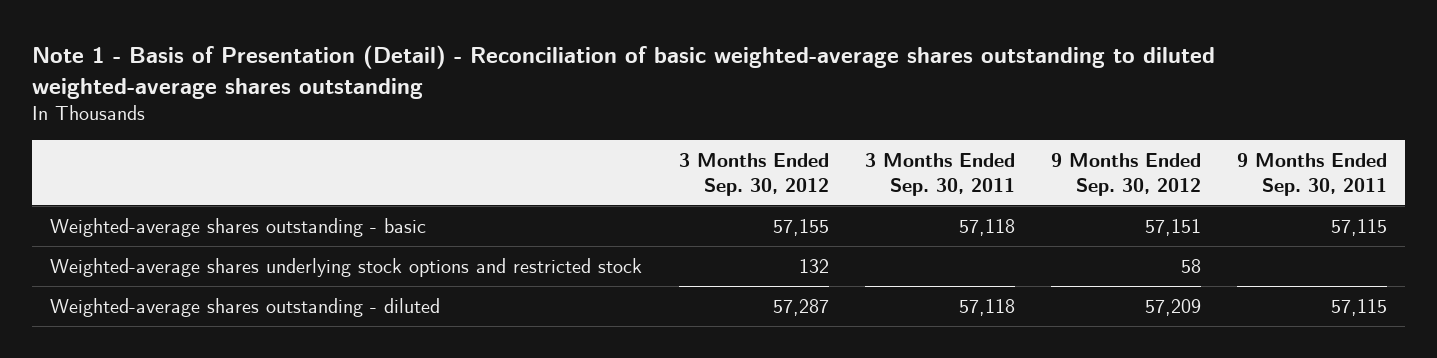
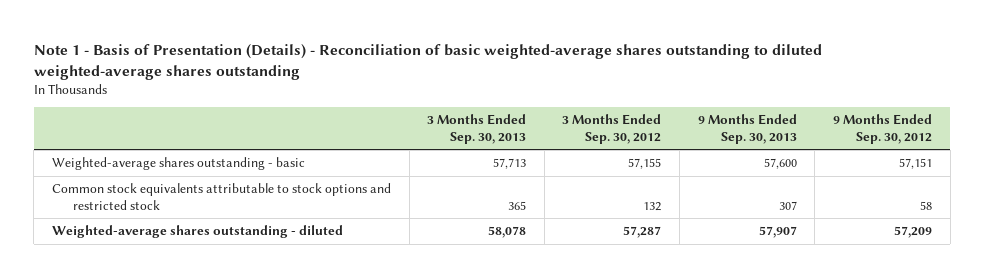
- Note 1 - Basis of Presentation (Detail) - Reconciliation of basic weighted-average shares outstanding to diluted weighted-average shares outstanding
+ Note 1 - Basis of Presentation (Details) - Reconciliation of basic weighted-average shares outstanding to diluted weighted-average shares outstanding
- | 3 Months Ended Sep. 30, 2012 | 3 Months Ended Sep. 30, 2011 | 9 Months Ended Sep. 30, 2012 | 9 Months Ended Sep. 30, 2011
+ | 3 Months Ended Sep. 30, 2013 | 3 Months Ended Sep. 30, 2012 | 9 Months Ended Sep. 30, 2013 | 9 Months Ended Sep. 30, 2012
- Weighted-average shares underlying stock options and restricted stock | 132 | | 58 |
+ Common stock equivalents attributable to stock options and restricted stock | 365 | 132 | 307 | 58

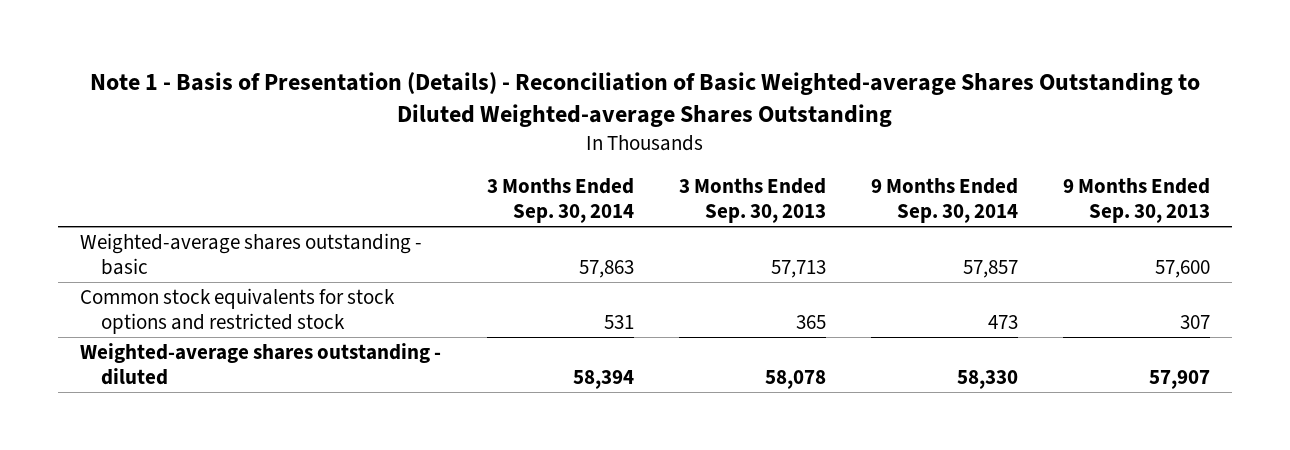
- Note 1 - Basis of Presentation (Details) - Reconciliation of basic weighted-average shares outstanding to diluted weighted-average shares outstanding
+ Note 1 - Basis of Presentation (Details) - Reconciliation of Basic Weighted-average Shares Outstanding to Diluted Weighted-average Shares Outstanding
- | 3 Months Ended Sep. 30, 2013 | 3 Months Ended Sep. 30, 2012 | 9 Months Ended Sep. 30, 2013 | 9 Months Ended Sep. 30, 2012
+ | 3 Months Ended Sep. 30, 2014 | 3 Months Ended Sep. 30, 2013 | 9 Months Ended Sep. 30, 2014 | 9 Months Ended Sep. 30, 2013
- Common stock equivalents attributable to stock options and restricted stock | 365 | 132 | 307 | 58
+ Common stock equivalents for stock options and restricted stock | 531 | 365 | 473 | 307

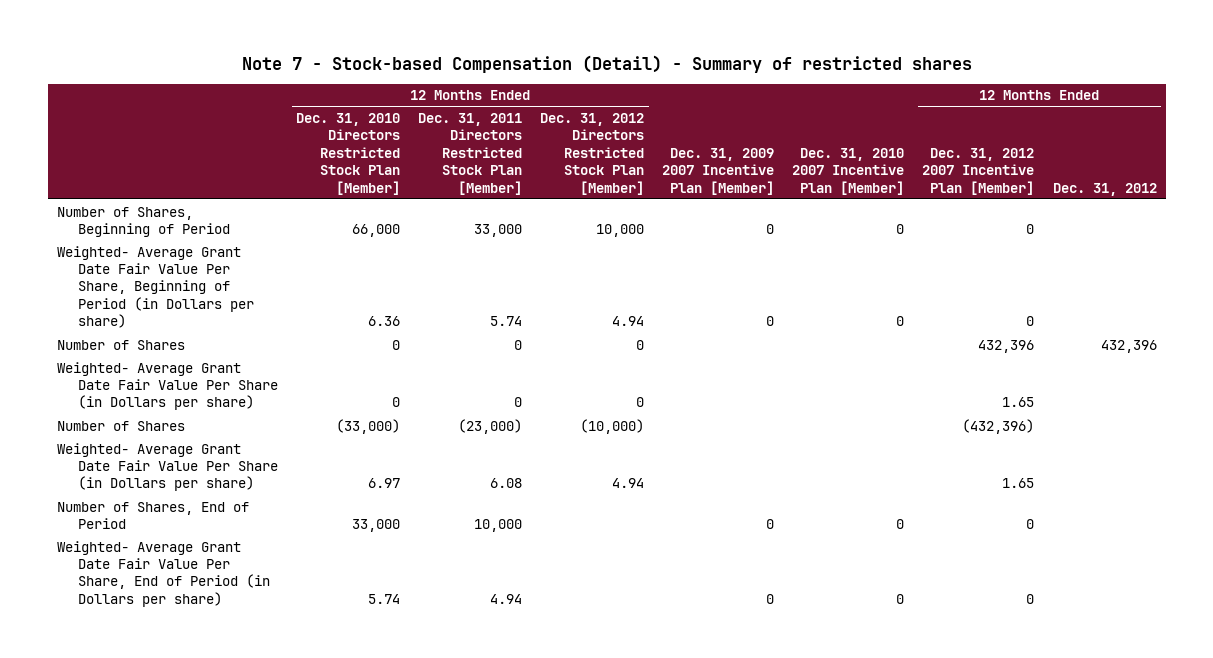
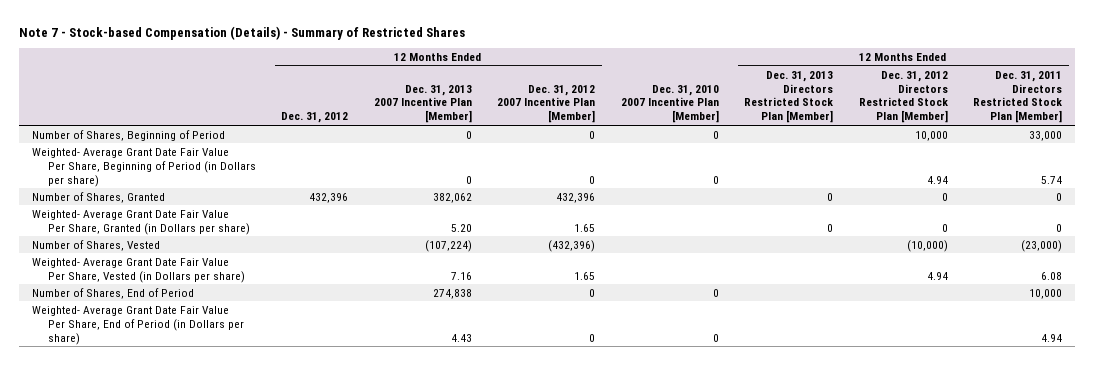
- Note 7 - Stock-based Compensation (Detail) - Summary of restricted shares
+ Note 7 - Stock-based Compensation (Details) - Summary of Restricted Shares
- | 12 Months Ended Dec. 31, 2010 Directors Restricted Stock Plan [Member] | 12 Months Ended Dec. 31, 2011 Directors Restricted Stock Plan [Member] | 12 Months Ended Dec. 31, 2012 Directors Restricted Stock Plan [Member] | Dec. 31, 2009 2007 Incentive Plan [Member] | Dec. 31, 2010 2007 Incentive Plan [Member] | 12 Months Ended Dec. 31, 2012 2007 Incentive Plan [Member] | 12 Months Ended Dec. 31, 2012
+ | 12 Months Ended Dec. 31, 2012 | 12 Months Ended Dec. 31, 2013 2007 Incentive Plan [Member] | 12 Months Ended Dec. 31, 2012 2007 Incentive Plan [Member] | Dec. 31, 2010 2007 Incentive Plan [Member] | 12 Months Ended Dec. 31, 2013 Directors Restricted Stock Plan [Member] | 12 Months Ended Dec. 31, 2012 Directors Restricted Stock Plan [Member] | 12 Months Ended Dec. 31, 2011 Directors Restricted Stock Plan [Member]
- Number of Shares | 0 | 0 | 0 | | | 432,396 | 432,396
- Weighted- Average Grant Date Fair Value Per Share (in Dollars per share) | 0 | 0 | 0 | | | 1.65 |
- Number of Shares | (33,000) | (23,000) | (10,000) | | | (432,396) |
- Weighted- Average Grant Date Fair Value Per Share (in Dollars per share) | 6.97 | 6.08 | 4.94 | | | 1.65 |
+ Number of Shares, Granted | 432,396 | 382,062 | 432,396 | | 0 | 0 | 0
+ Weighted- Average Grant Date Fair Value Per Share, Granted (in Dollars per share) | | 5.20 | 1.65 | | 0 | 0 | 0
+ Number of Shares, Vested | | (107,224) | (432,396) | | | (10,000) | (23,000)
+ Weighted- Average Grant Date Fair Value Per Share, Vested (in Dollars per share) | | 7.16 | 1.65 | | | 4.94 | 6.08

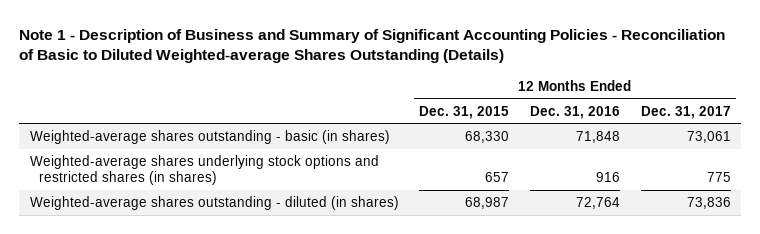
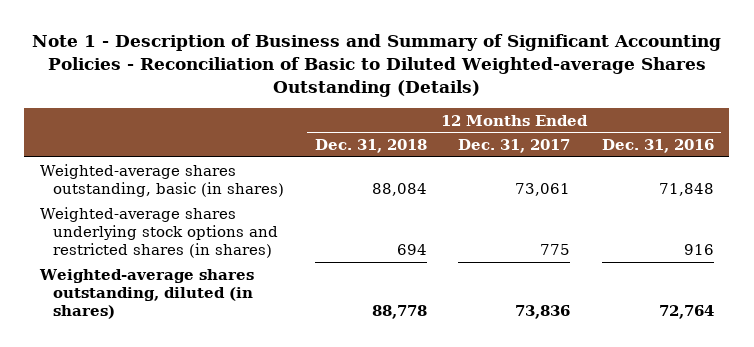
- | 12 Months Ended Dec. 31, 2015 | 12 Months Ended Dec. 31, 2016 | 12 Months Ended Dec. 31, 2017
+ | 12 Months Ended Dec. 31, 2018 | 12 Months Ended Dec. 31, 2017 | 12 Months Ended Dec. 31, 2016
- Weighted-average shares outstanding - basic (in shares) | 68,330 | 71,848 | 73,061
+ Weighted-average shares outstanding, basic (in shares) | 88,084 | 73,061 | 71,848
- Weighted-average shares outstanding - diluted (in shares) | 68,987 | 72,764 | 73,836
+ Weighted-average shares outstanding, diluted (in shares) | 88,778 | 73,836 | 72,764

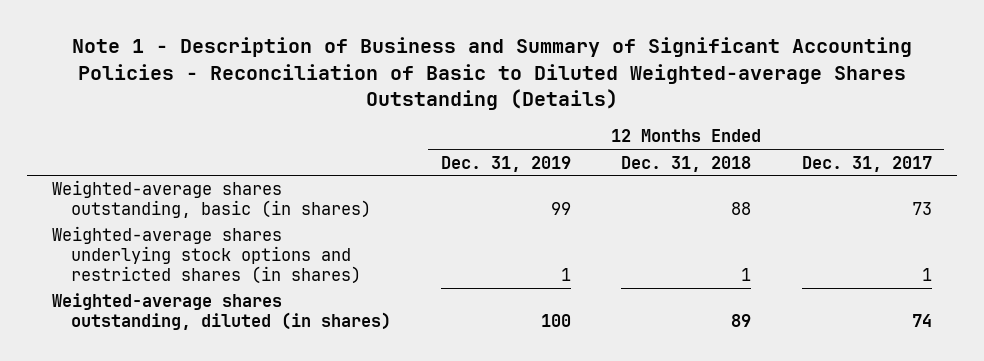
- | 12 Months Ended Dec. 31, 2018 | 12 Months Ended Dec. 31, 2017 | 12 Months Ended Dec. 31, 2016
+ | 12 Months Ended Dec. 31, 2019 | 12 Months Ended Dec. 31, 2018 | 12 Months Ended Dec. 31, 2017
- Weighted-average shares outstanding, basic (in shares) | 88,084 | 73,061 | 71,848
- Weighted-average shares underlying stock options and restricted shares (in shares) | 694 | 775 | 916
- Weighted-average shares outstanding, diluted (in shares) | 88,778 | 73,836 | 72,764
+ Weighted-average shares outstanding, basic (in shares) | 99 | 88 | 73
+ Weighted-average shares underlying stock options and restricted shares (in shares) | 1 | 1 | 1
+ Weighted-average shares outstanding, diluted (in shares) | 100 | 89 | 74

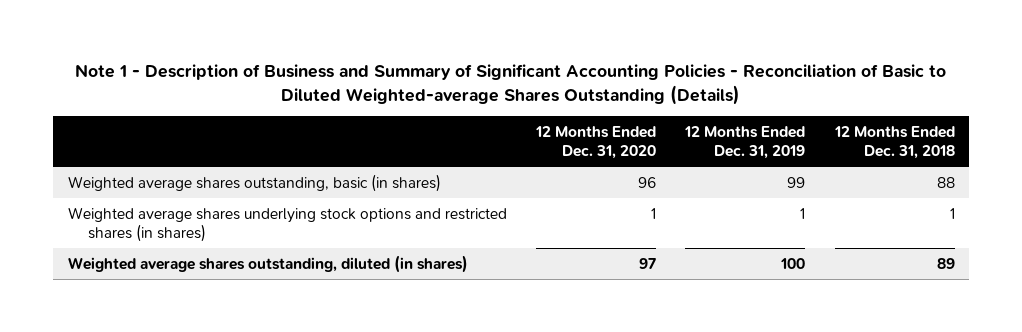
- | 12 Months Ended Dec. 31, 2019 | 12 Months Ended Dec. 31, 2018 | 12 Months Ended Dec. 31, 2017
+ | 12 Months Ended Dec. 31, 2020 | 12 Months Ended Dec. 31, 2019 | 12 Months Ended Dec. 31, 2018
- Weighted-average shares outstanding, basic (in shares) | 99 | 88 | 73
- Weighted-average shares underlying stock options and restricted shares (in shares) | 1 | 1 | 1
- Weighted-average shares outstanding, diluted (in shares) | 100 | 89 | 74
+ Weighted average shares outstanding, basic (in shares) | 96 | 99 | 88
+ Weighted average shares underlying stock options and restricted shares (in shares) | 1 | 1 | 1
+ Weighted average shares outstanding, diluted (in shares) | 97 | 100 | 89

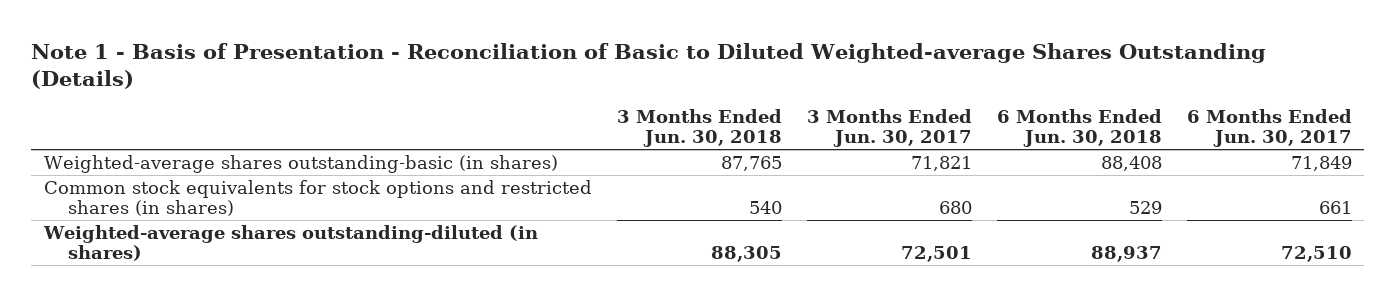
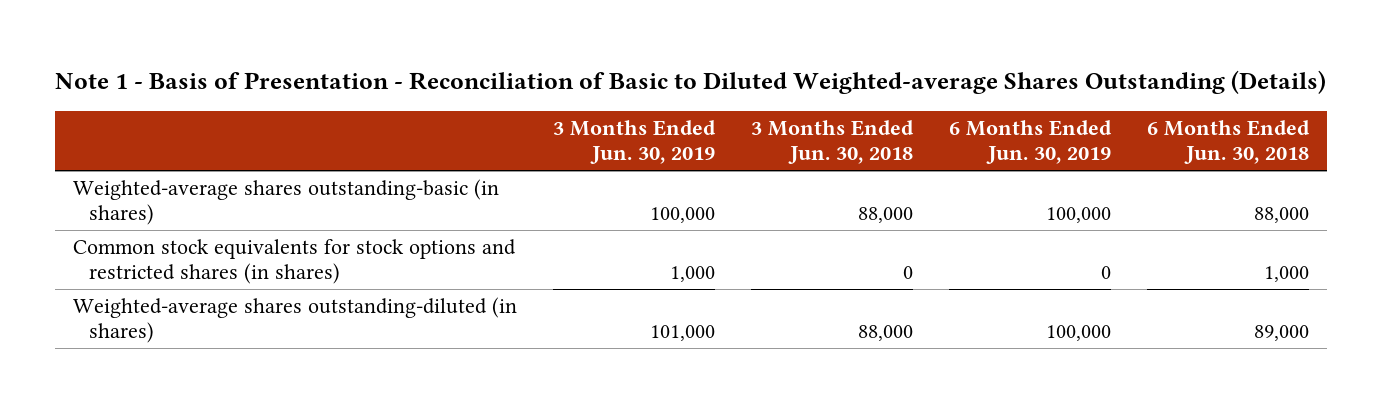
- | 3 Months Ended Jun. 30, 2018 | 3 Months Ended Jun. 30, 2017 | 6 Months Ended Jun. 30, 2018 | 6 Months Ended Jun. 30, 2017
+ | 3 Months Ended Jun. 30, 2019 | 3 Months Ended Jun. 30, 2018 | 6 Months Ended Jun. 30, 2019 | 6 Months Ended Jun. 30, 2018
- Weighted-average shares outstanding-basic (in shares) | 87,765 | 71,821 | 88,408 | 71,849
- Common stock equivalents for stock options and restricted shares (in shares) | 540 | 680 | 529 | 661
- Weighted-average shares outstanding-diluted (in shares) | 88,305 | 72,501 | 88,937 | 72,510
+ Weighted-average shares outstanding-basic (in shares) | 100,000 | 88,000 | 100,000 | 88,000
+ Common stock equivalents for stock options and restricted shares (in shares) | 1,000 | 0 | 0 | 1,000
+ Weighted-average shares outstanding-diluted (in shares) | 101,000 | 88,000 | 100,000 | 89,000

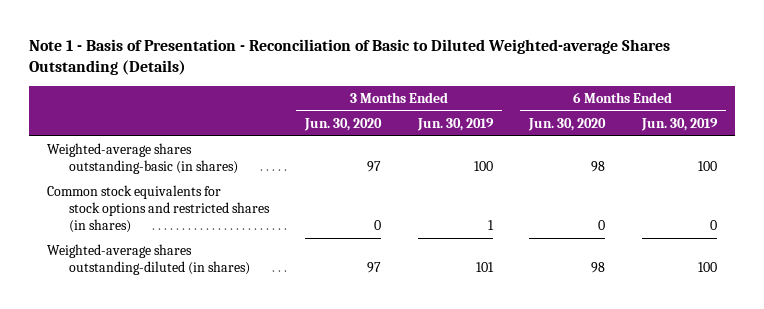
- | 3 Months Ended Jun. 30, 2019 | 3 Months Ended Jun. 30, 2018 | 6 Months Ended Jun. 30, 2019 | 6 Months Ended Jun. 30, 2018
+ | 3 Months Ended Jun. 30, 2020 | 3 Months Ended Jun. 30, 2019 | 6 Months Ended Jun. 30, 2020 | 6 Months Ended Jun. 30, 2019
- Weighted-average shares outstanding-basic (in shares) | 100,000 | 88,000 | 100,000 | 88,000
- Common stock equivalents for stock options and restricted shares (in shares) | 1,000 | 0 | 0 | 1,000
- Weighted-average shares outstanding-diluted (in shares) | 101,000 | 88,000 | 100,000 | 89,000
+ Weighted-average shares outstanding-basic (in shares) | 97 | 100 | 98 | 100
+ Common stock equivalents for stock options and restricted shares (in shares) | 0 | 1 | 0 | 0
+ Weighted-average shares outstanding-diluted (in shares) | 97 | 101 | 98 | 100

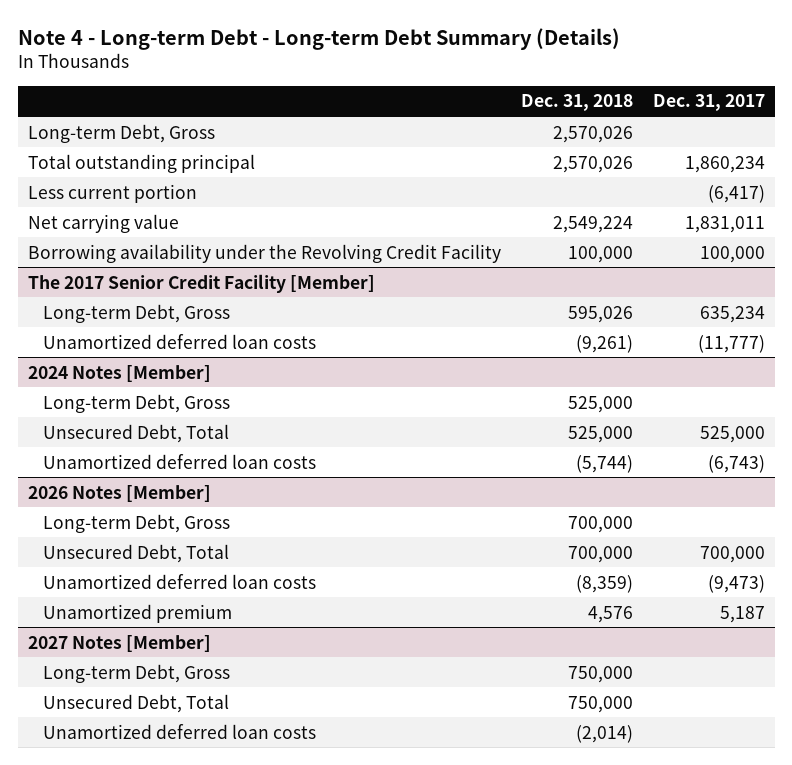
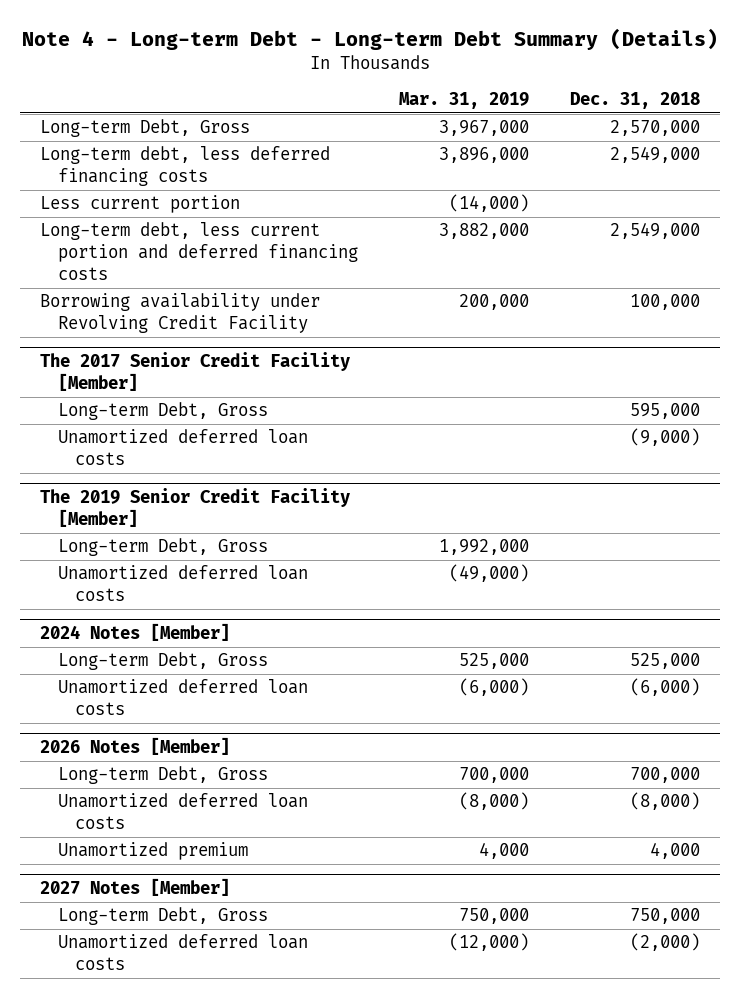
- | Dec. 31, 2018 | Dec. 31, 2017
+ | Mar. 31, 2019 | Dec. 31, 2018
- Long-term Debt, Gross | 2,570,026 |
- Total outstanding principal | 2,570,026 | 1,860,234
+ Long-term Debt, Gross | 3,967,000 | 2,570,000
+ Long-term debt, less deferred financing costs | 3,896,000 | 2,549,000
- Net carrying value | 2,549,224 | 1,831,011
- Borrowing availability under the Revolving Credit Facility | 100,000 | 100,000
+ Long-term debt, less current portion and deferred financing costs | 3,882,000 | 2,549,000
+ Borrowing availability under Revolving Credit Facility | 200,000 | 100,000
@ The 2017 Senior Credit Facility [Member]
- Long-term Debt, Gross | 595,026 | 635,234
- Unamortized deferred loan costs | (9,261) | (11,777)
+ Long-term Debt, Gross | | 595,000
+ Unamortized deferred loan costs | | (9,000)
+ The 2019 Senior Credit Facility [Member]
+ Long-term Debt, Gross | 1,992,000 |
+ Unamortized deferred loan costs | (49,000) |
@ 2024 Notes [Member]
- Unsecured Debt, Total | 525,000 | 525,000
- Unamortized deferred loan costs | (5,744) | (6,743)
+ Unamortized deferred loan costs | (6,000) | (6,000)
@ 2026 Notes [Member]
- Unsecured Debt, Total | 700,000 | 700,000
- Unamortized deferred loan costs | (8,359) | (9,473)
- Unamortized premium | 4,576 | 5,187
+ Unamortized deferred loan costs | (8,000) | (8,000)
+ Unamortized premium | 4,000 | 4,000
@ 2027 Notes [Member]
- Unsecured Debt, Total | 750,000 |
- Unamortized deferred loan costs | (2,014) |
+ Unamortized deferred loan costs | (12,000) | (2,000)

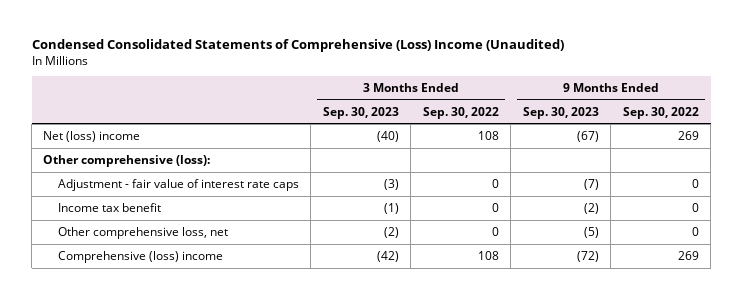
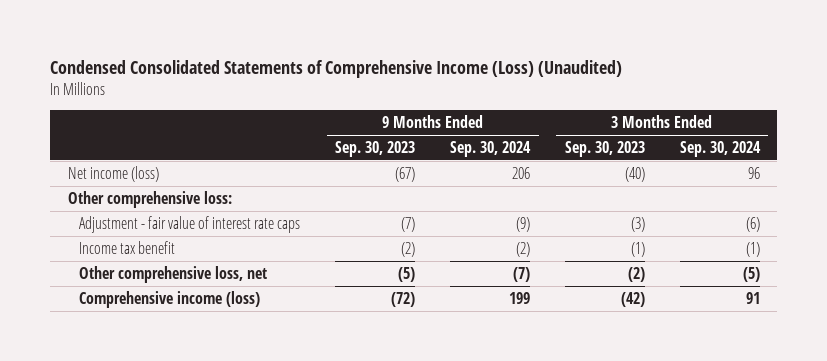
- Condensed Consolidated Statements of Comprehensive (Loss) Income (Unaudited)
+ Condensed Consolidated Statements of Comprehensive Income (Loss) (Unaudited)
- | 3 Months Ended Sep. 30, 2023 | 3 Months Ended Sep. 30, 2022 | 9 Months Ended Sep. 30, 2023 | 9 Months Ended Sep. 30, 2022
+ | 9 Months Ended Sep. 30, 2023 | 9 Months Ended Sep. 30, 2024 | 3 Months Ended Sep. 30, 2023 | 3 Months Ended Sep. 30, 2024
- Net (loss) income | (40) | 108 | (67) | 269
- Other comprehensive (loss):
+ Net income (loss) | (67) | 206 | (40) | 96
+ Other comprehensive loss:
- Comprehensive (loss) income | (42) | 108 | (72) | 269
+ Comprehensive income (loss) | (72) | 199 | (42) | 91

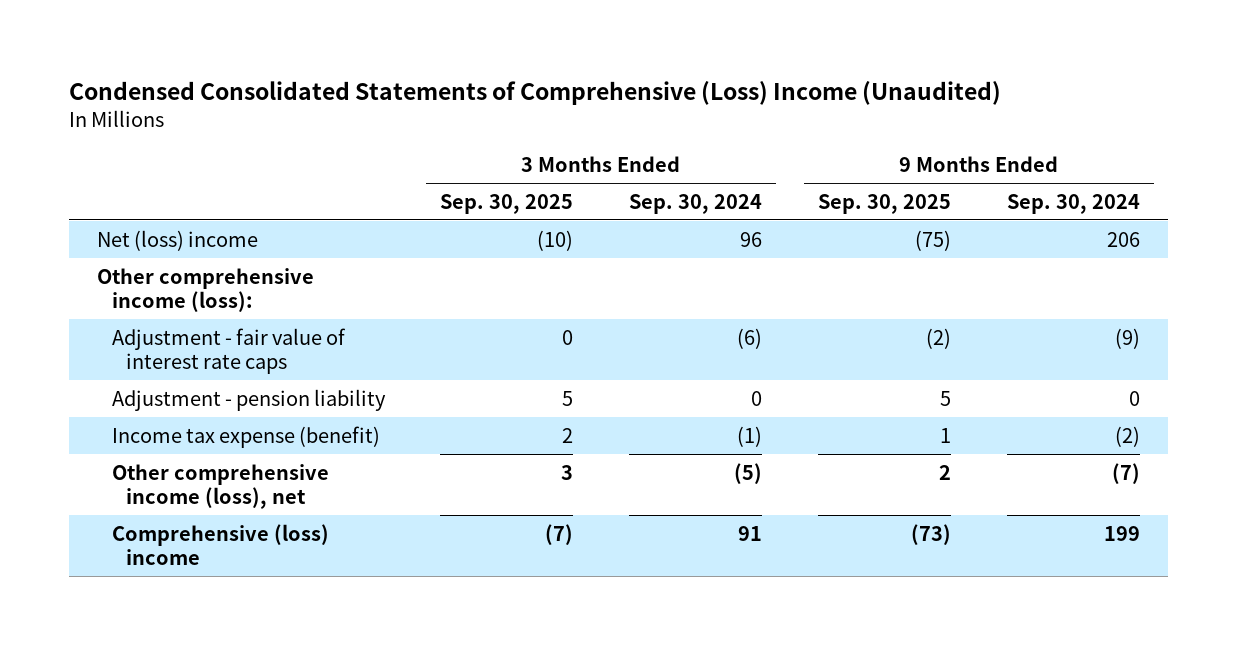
- Condensed Consolidated Statements of Comprehensive Income (Loss) (Unaudited)
+ Condensed Consolidated Statements of Comprehensive (Loss) Income (Unaudited)
- | 9 Months Ended Sep. 30, 2023 | 9 Months Ended Sep. 30, 2024 | 3 Months Ended Sep. 30, 2023 | 3 Months Ended Sep. 30, 2024
+ | 3 Months Ended Sep. 30, 2025 | 3 Months Ended Sep. 30, 2024 | 9 Months Ended Sep. 30, 2025 | 9 Months Ended Sep. 30, 2024
- Net income (loss) | (67) | 206 | (40) | 96
- Other comprehensive loss:
+ Net (loss) income | (10) | 96 | (75) | 206
+ Other comprehensive income (loss):
- Income tax benefit | (2) | (2) | (1) | (1)
- Other comprehensive loss, net | (5) | (7) | (2) | (5)
- Comprehensive income (loss) | (72) | 199 | (42) | 91
+ Adjustment - pension liability | 5 | 0 | 5 | 0
+ Income tax expense (benefit) | 2 | (1) | 1 | (2)
+ Other comprehensive income (loss), net | 3 | (5) | 2 | (7)
+ Comprehensive (loss) income | (7) | 91 | (73) | 199

